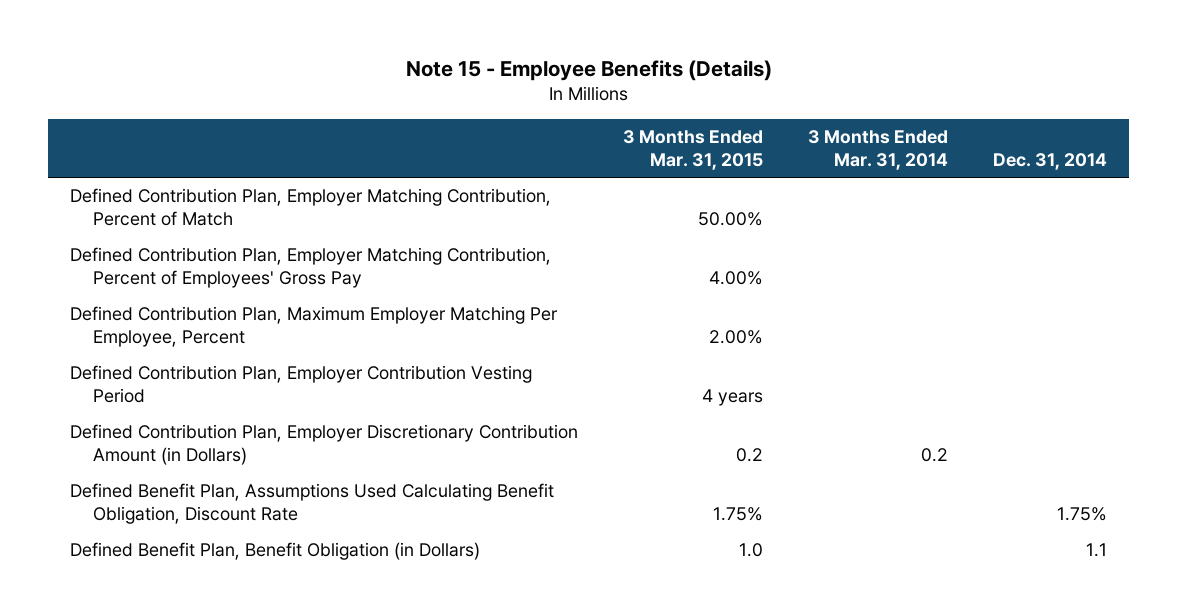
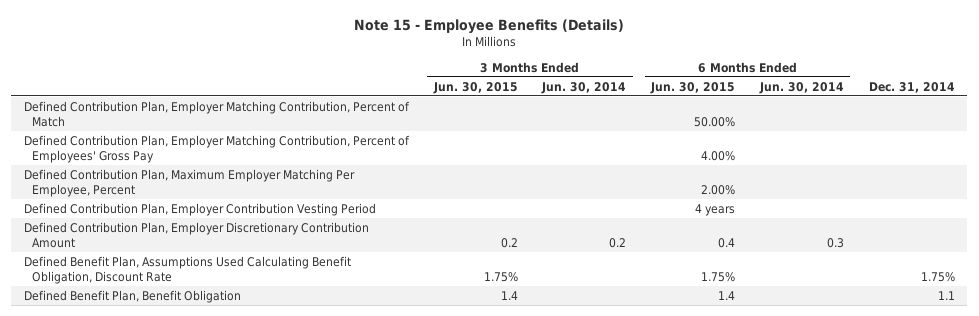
- | 3 Months Ended Mar. 31, 2015 | 3 Months Ended Mar. 31, 2014 | Dec. 31, 2014
+ | 3 Months Ended Jun. 30, 2015 | 3 Months Ended Jun. 30, 2014 | 6 Months Ended Jun. 30, 2015 | 6 Months Ended Jun. 30, 2014 | Dec. 31, 2014
- Defined Contribution Plan, Employer Discretionary Contribution Amount (in Dollars) | 0.2 | 0.2 |
+ Defined Contribution Plan, Employer Discretionary Contribution Amount | 0.2 | 0.2 | 0.4 | 0.3 |
- Defined Benefit Plan, Benefit Obligation (in Dollars) | 1.0 | | 1.1
+ Defined Benefit Plan, Benefit Obligation | 1.4 | | 1.4 | | 1.1

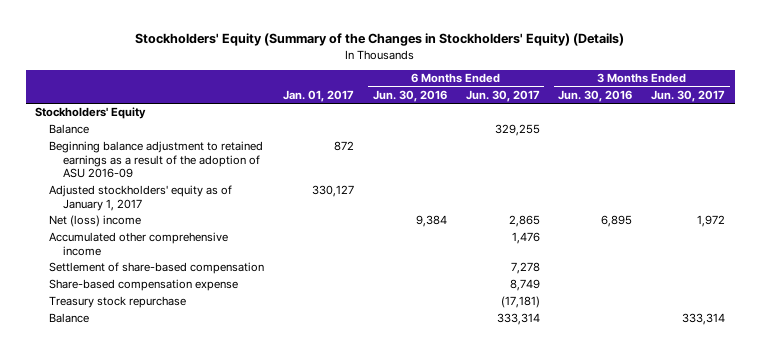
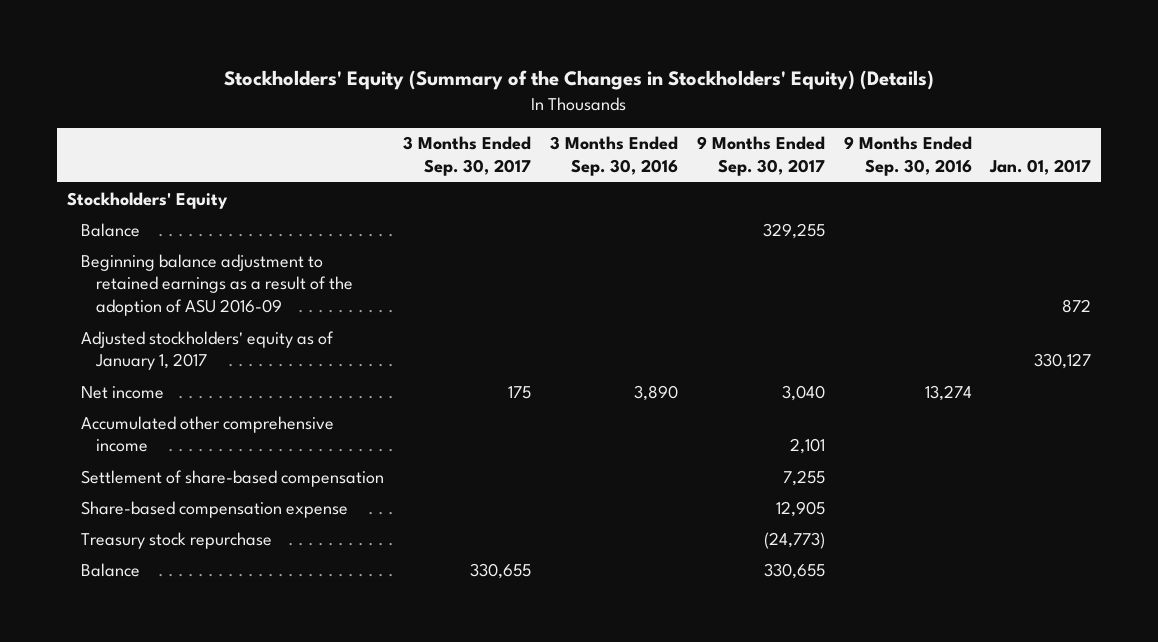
- | Jan. 01, 2017 | 6 Months Ended Jun. 30, 2016 | 6 Months Ended Jun. 30, 2017 | 3 Months Ended Jun. 30, 2016 | 3 Months Ended Jun. 30, 2017
+ | 3 Months Ended Sep. 30, 2017 | 3 Months Ended Sep. 30, 2016 | 9 Months Ended Sep. 30, 2017 | 9 Months Ended Sep. 30, 2016 | Jan. 01, 2017
- Net (loss) income | | 9,384 | 2,865 | 6,895 | 1,972
+ Net income | 175 | 3,890 | 3,040 | 13,274 |

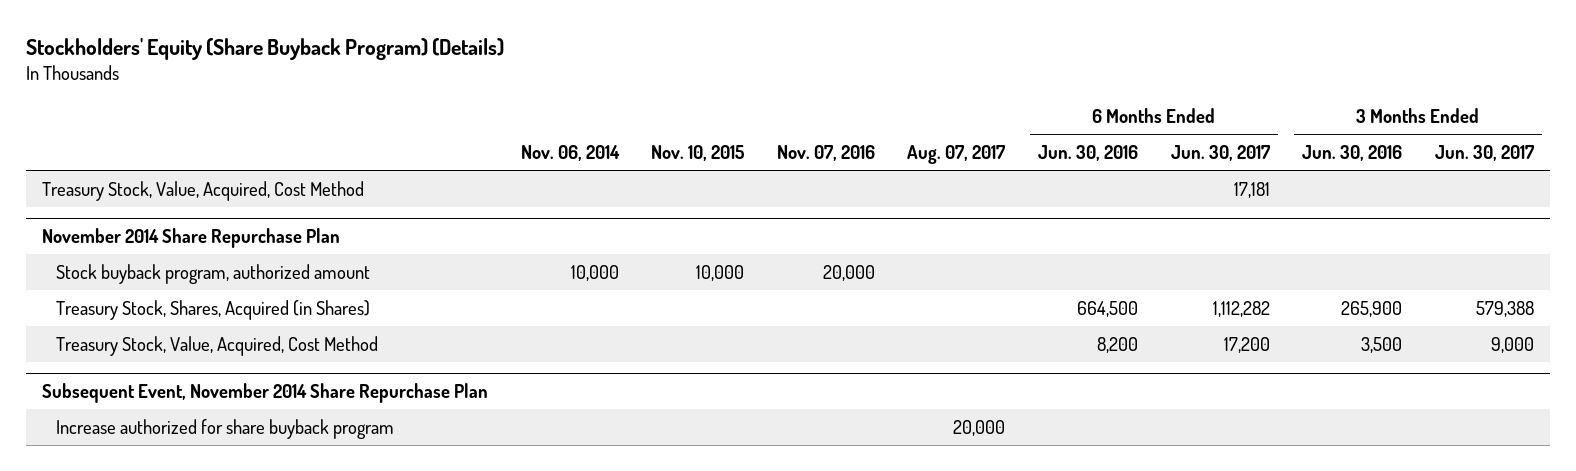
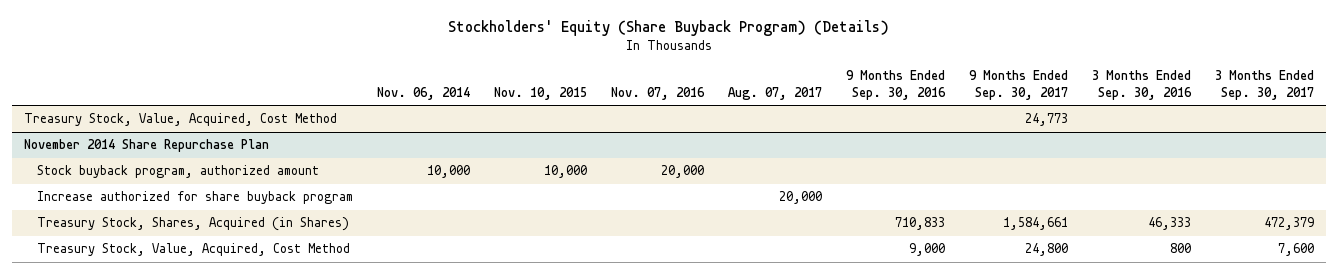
- | Nov. 06, 2014 | Nov. 10, 2015 | Nov. 07, 2016 | Aug. 07, 2017 | 6 Months Ended Jun. 30, 2016 | 6 Months Ended Jun. 30, 2017 | 3 Months Ended Jun. 30, 2016 | 3 Months Ended Jun. 30, 2017
+ | Nov. 06, 2014 | Nov. 10, 2015 | Nov. 07, 2016 | Aug. 07, 2017 | 9 Months Ended Sep. 30, 2016 | 9 Months Ended Sep. 30, 2017 | 3 Months Ended Sep. 30, 2016 | 3 Months Ended Sep. 30, 2017
@ November 2014 Share Repurchase Plan
+ Increase authorized for share buyback program | | | | 20,000 | | | |
- Subsequent Event, November 2014 Share Repurchase Plan
- Increase authorized for share buyback program | | | | 20,000 | | | |

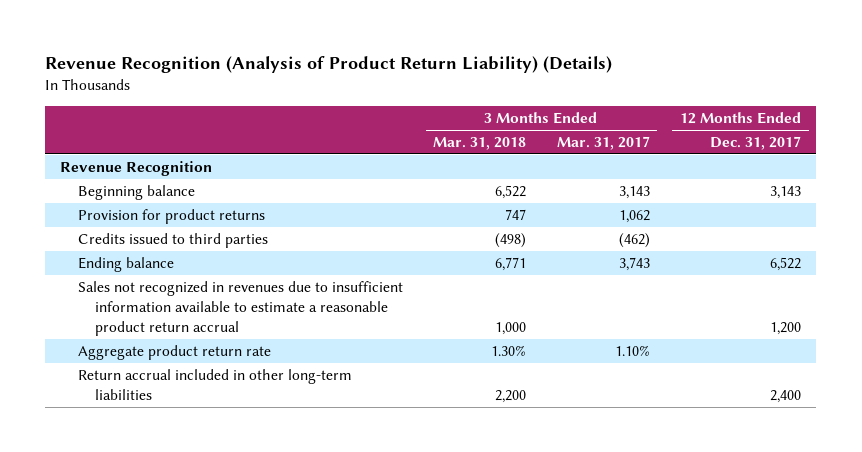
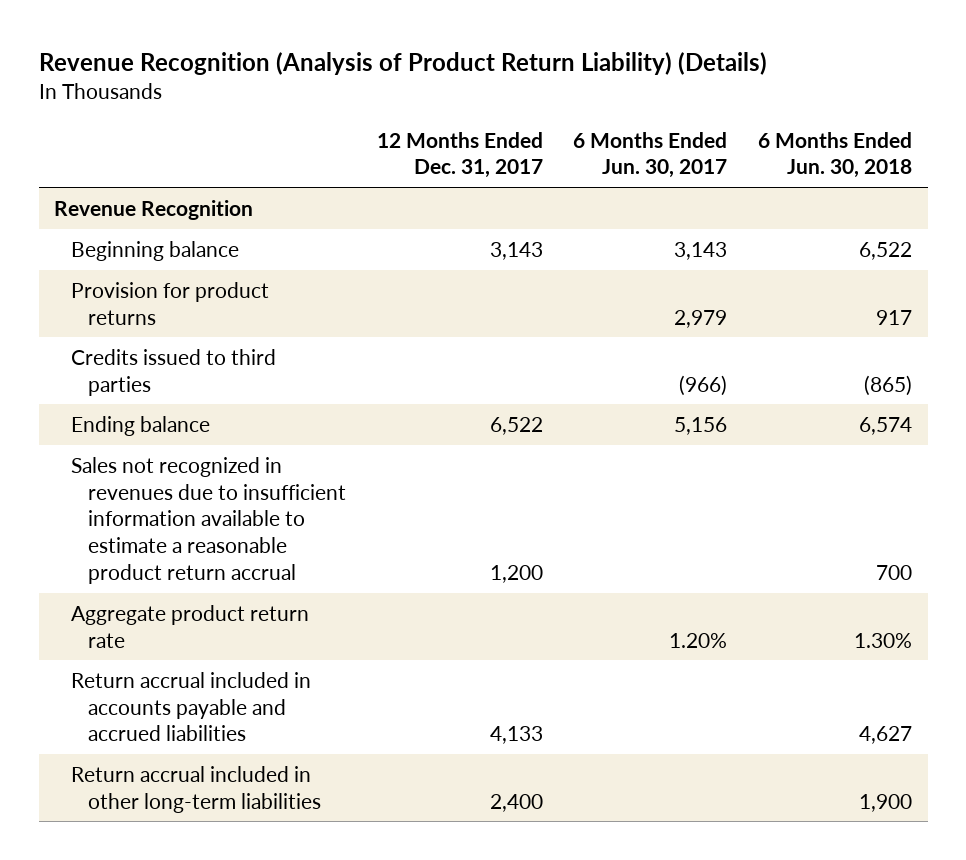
- | 3 Months Ended Mar. 31, 2018 | 3 Months Ended Mar. 31, 2017 | 12 Months Ended Dec. 31, 2017
+ | 12 Months Ended Dec. 31, 2017 | 6 Months Ended Jun. 30, 2017 | 6 Months Ended Jun. 30, 2018
+ Return accrual included in accounts payable and accrued liabilities | 4,133 | | 4,627

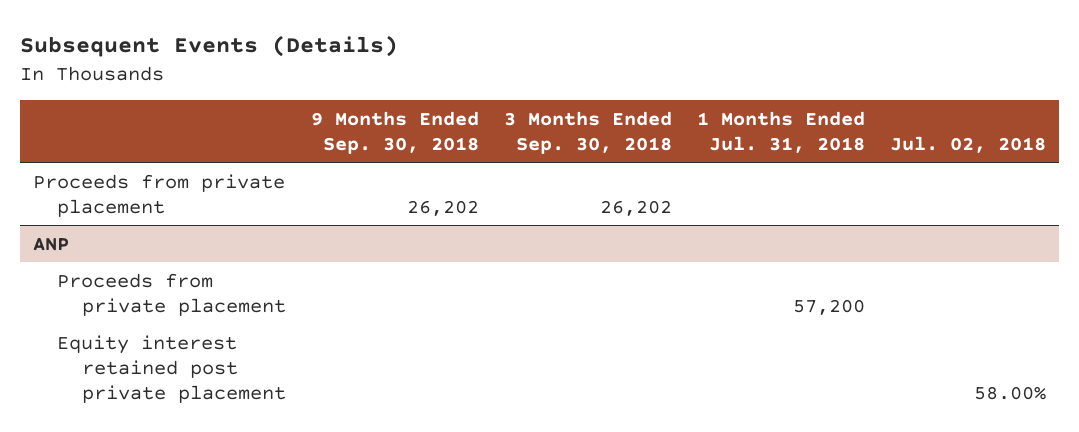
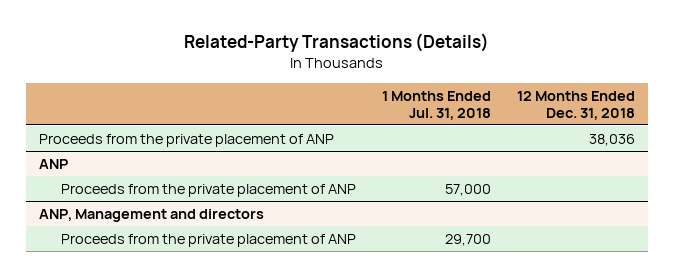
- Subsequent Events (Details)
+ Related-Party Transactions (Details)
- | 9 Months Ended Sep. 30, 2018 | 3 Months Ended Sep. 30, 2018 | 1 Months Ended Jul. 31, 2018 | Jul. 02, 2018
+ | 1 Months Ended Jul. 31, 2018 | 12 Months Ended Dec. 31, 2018
- Proceeds from private placement | 26,202 | 26,202 | |
+ Proceeds from the private placement of ANP | | 38,036
@ ANP
- Proceeds from private placement | | | 57,200 |
- Equity interest retained post private placement | | | | 58.00%
+ Proceeds from the private placement of ANP | 57,000 |
+ ANP, Management and directors
+ Proceeds from the private placement of ANP | 29,700 |

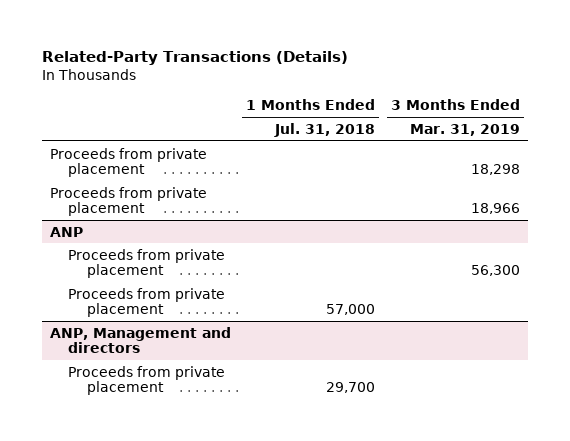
- | 1 Months Ended Jul. 31, 2018 | 12 Months Ended Dec. 31, 2018
+ | 1 Months Ended Jul. 31, 2018 | 3 Months Ended Mar. 31, 2019
- Proceeds from the private placement of ANP | | 38,036
+ Proceeds from private placement | | 18,298
+ Proceeds from private placement | | 18,966
@ ANP
- Proceeds from the private placement of ANP | 57,000 |
+ Proceeds from private placement | | 56,300
+ Proceeds from private placement | 57,000 |
@ ANP, Management and directors
- Proceeds from the private placement of ANP | 29,700 |
+ Proceeds from private placement | 29,700 |

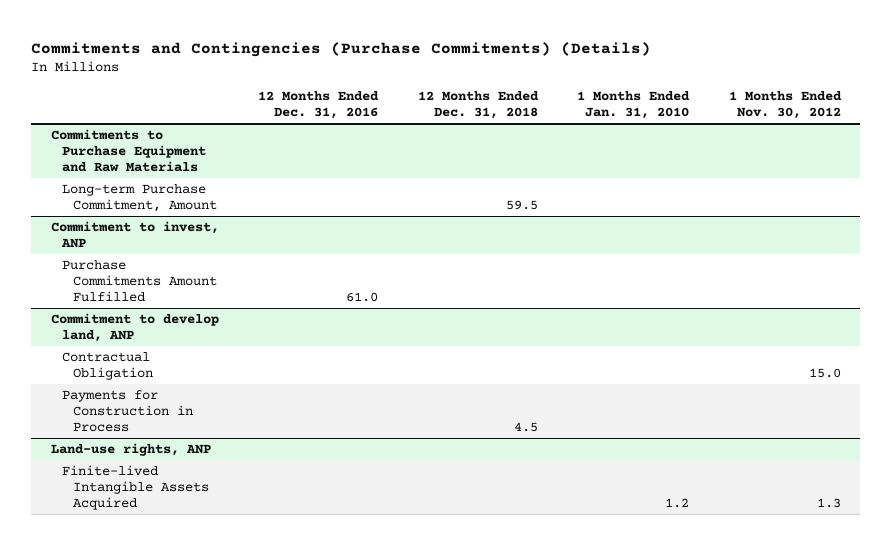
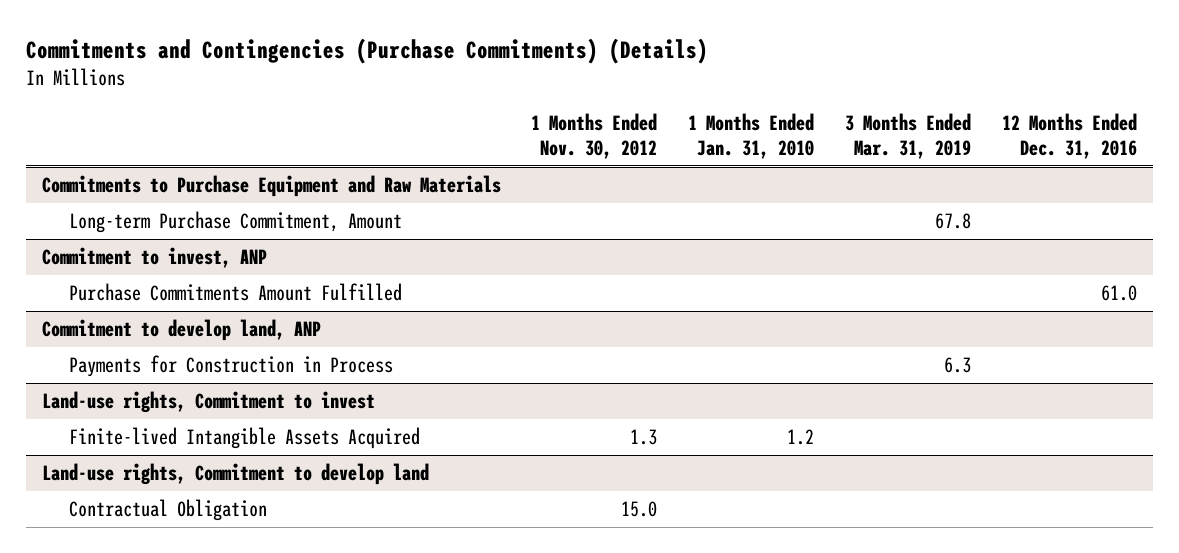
- | 12 Months Ended Dec. 31, 2016 | 12 Months Ended Dec. 31, 2018 | 1 Months Ended Jan. 31, 2010 | 1 Months Ended Nov. 30, 2012
+ | 1 Months Ended Nov. 30, 2012 | 1 Months Ended Jan. 31, 2010 | 3 Months Ended Mar. 31, 2019 | 12 Months Ended Dec. 31, 2016
@ Commitment to develop land, ANP
- Contractual Obligation | | | | 15.0
- Land-use rights, ANP
+ Land-use rights, Commitment to invest
+ Land-use rights, Commitment to develop land
+ Contractual Obligation | 15.0 | | |

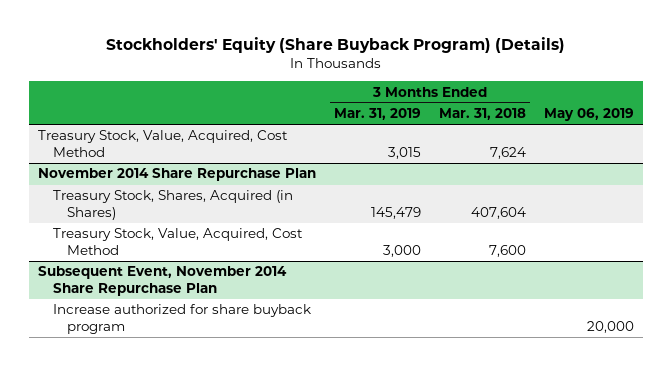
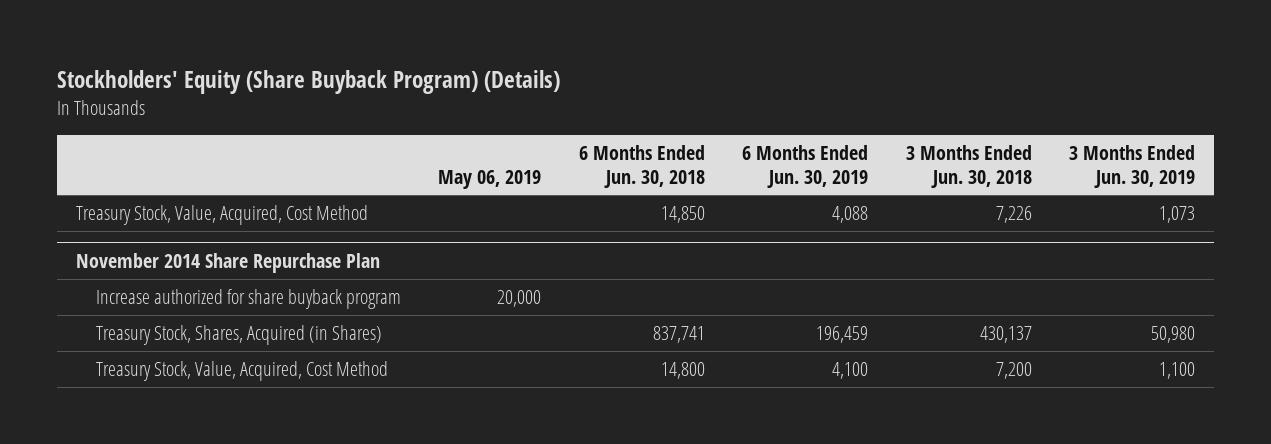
- | 3 Months Ended Mar. 31, 2019 | 3 Months Ended Mar. 31, 2018 | May 06, 2019
+ | May 06, 2019 | 6 Months Ended Jun. 30, 2018 | 6 Months Ended Jun. 30, 2019 | 3 Months Ended Jun. 30, 2018 | 3 Months Ended Jun. 30, 2019
@ November 2014 Share Repurchase Plan
+ Increase authorized for share buyback program | 20,000 | | | |
- Subsequent Event, November 2014 Share Repurchase Plan
- Increase authorized for share buyback program | | | 20,000

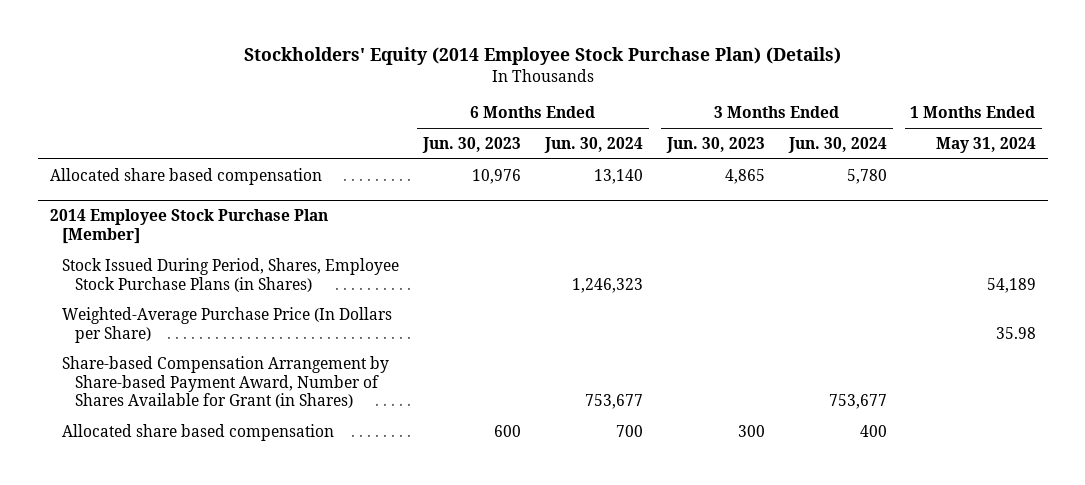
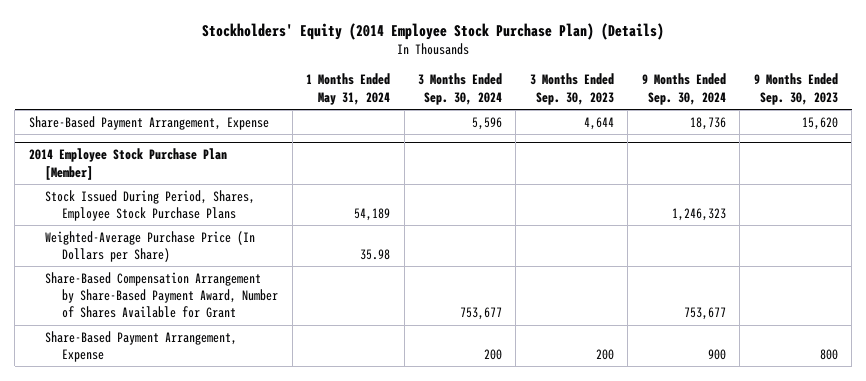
- | 6 Months Ended Jun. 30, 2023 | 6 Months Ended Jun. 30, 2024 | 3 Months Ended Jun. 30, 2023 | 3 Months Ended Jun. 30, 2024 | 1 Months Ended May 31, 2024
+ | 1 Months Ended May 31, 2024 | 3 Months Ended Sep. 30, 2024 | 3 Months Ended Sep. 30, 2023 | 9 Months Ended Sep. 30, 2024 | 9 Months Ended Sep. 30, 2023
- Allocated share based compensation | 10,976 | 13,140 | 4,865 | 5,780 |
+ Share-Based Payment Arrangement, Expense | | 5,596 | 4,644 | 18,736 | 15,620
@ 2014 Employee Stock Purchase Plan [Member]
- Stock Issued During Period, Shares, Employee Stock Purchase Plans (in Shares) | | 1,246,323 | | | 54,189
+ Stock Issued During Period, Shares, Employee Stock Purchase Plans | 54,189 | | | 1,246,323 |
- Share-based Compensation Arrangement by Share-based Payment Award, Number of Shares Available for Grant (in Shares) | | 753,677 | | 753,677 |
- Allocated share based compensation | 600 | 700 | 300 | 400 |
+ Share-Based Compensation Arrangement by Share-Based Payment Award, Number of Shares Available for Grant | | 753,677 | | 753,677 |
+ Share-Based Payment Arrangement, Expense | | 200 | 200 | 900 | 800

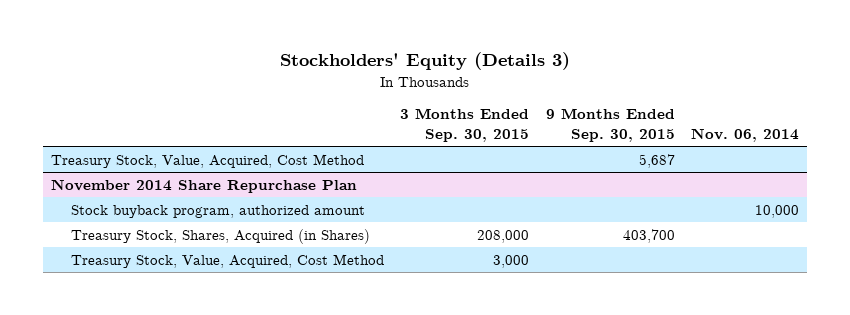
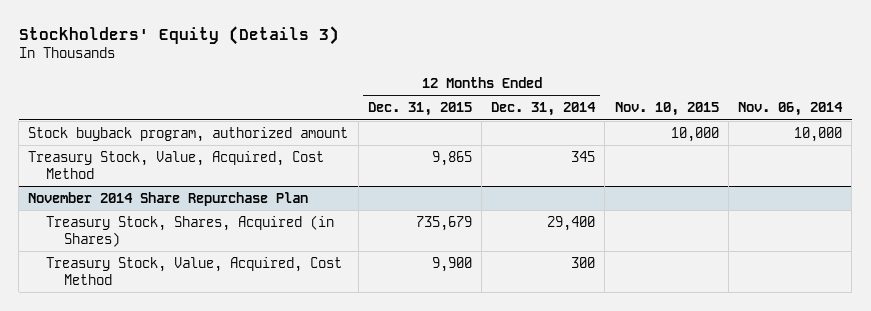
- | 3 Months Ended Sep. 30, 2015 | 9 Months Ended Sep. 30, 2015 | Nov. 06, 2014
+ | 12 Months Ended Dec. 31, 2015 | 12 Months Ended Dec. 31, 2014 | Nov. 10, 2015 | Nov. 06, 2014
+ Stock buyback program, authorized amount | | | 10,000 | 10,000
@ November 2014 Share Repurchase Plan
- Stock buyback program, authorized amount | | | 10,000

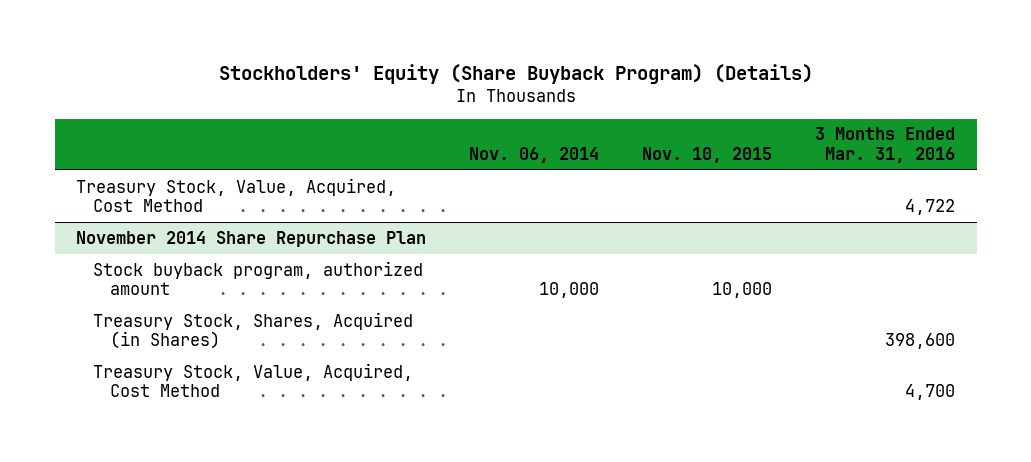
- Stockholders' Equity (Details 3)
+ Stockholders' Equity (Share Buyback Program) (Details)
- | 12 Months Ended Dec. 31, 2015 | 12 Months Ended Dec. 31, 2014 | Nov. 10, 2015 | Nov. 06, 2014
+ | Nov. 06, 2014 | Nov. 10, 2015 | 3 Months Ended Mar. 31, 2016
- Stock buyback program, authorized amount | | | 10,000 | 10,000
@ November 2014 Share Repurchase Plan
+ Stock buyback program, authorized amount | 10,000 | 10,000 |

